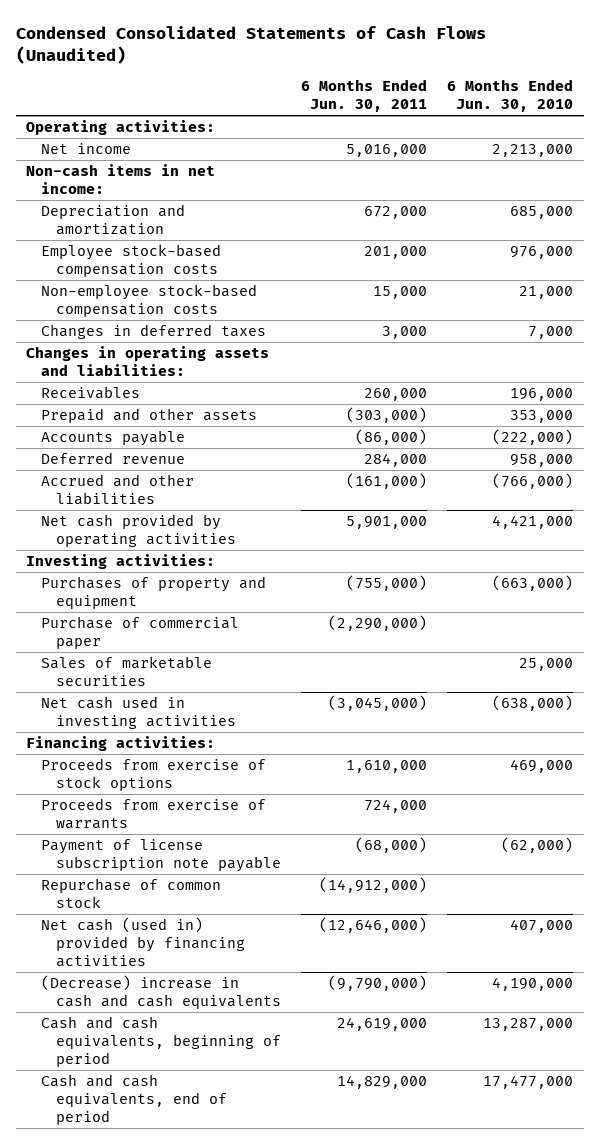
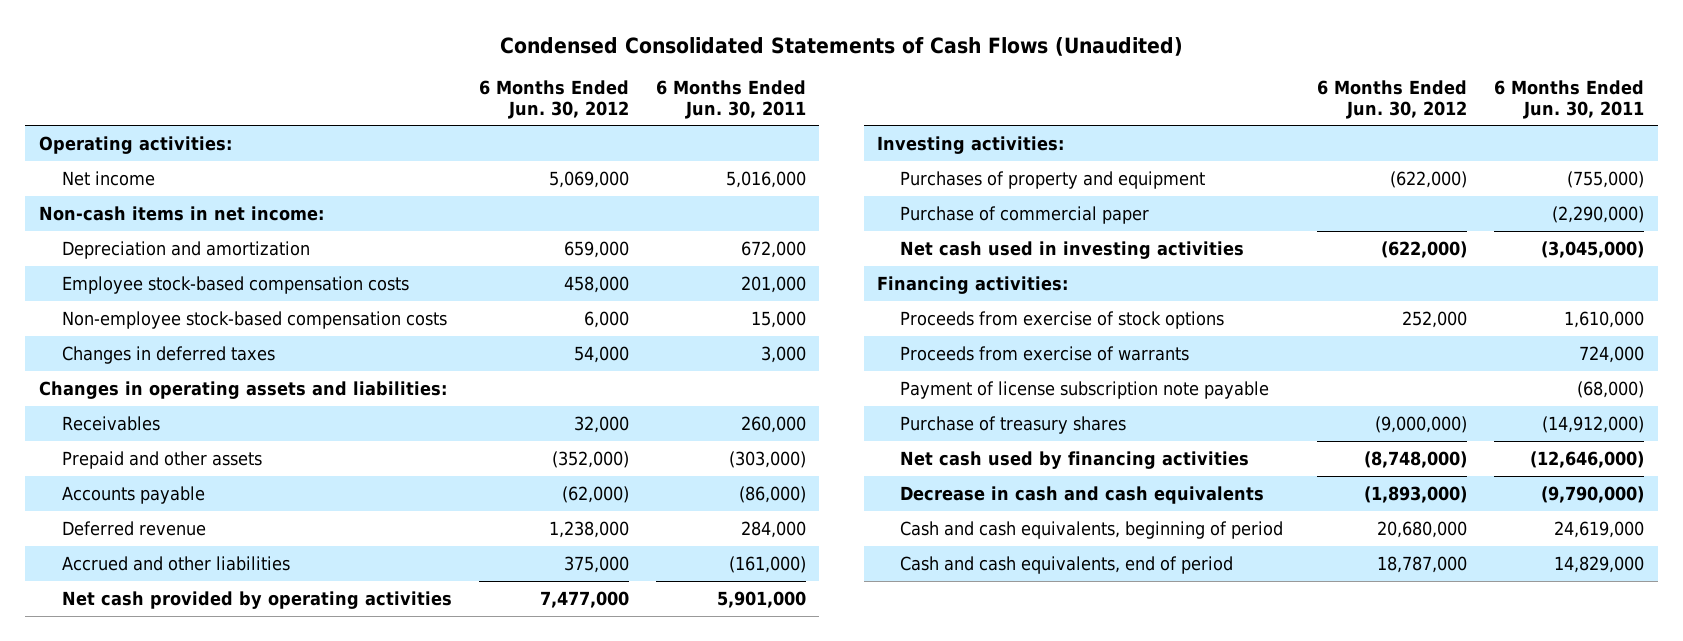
- | 6 Months Ended Jun. 30, 2011 | 6 Months Ended Jun. 30, 2010
+ | 6 Months Ended Jun. 30, 2012 | 6 Months Ended Jun. 30, 2011
- Sales of marketable securities | | 25,000
- Repurchase of common stock | (14,912,000) |
- Net cash (used in) provided by financing activities | (12,646,000) | 407,000
- (Decrease) increase in cash and cash equivalents | (9,790,000) | 4,190,000
+ Purchase of treasury shares | (9,000,000) | (14,912,000)
+ Net cash used by financing activities | (8,748,000) | (12,646,000)
+ Decrease in cash and cash equivalents | (1,893,000) | (9,790,000)

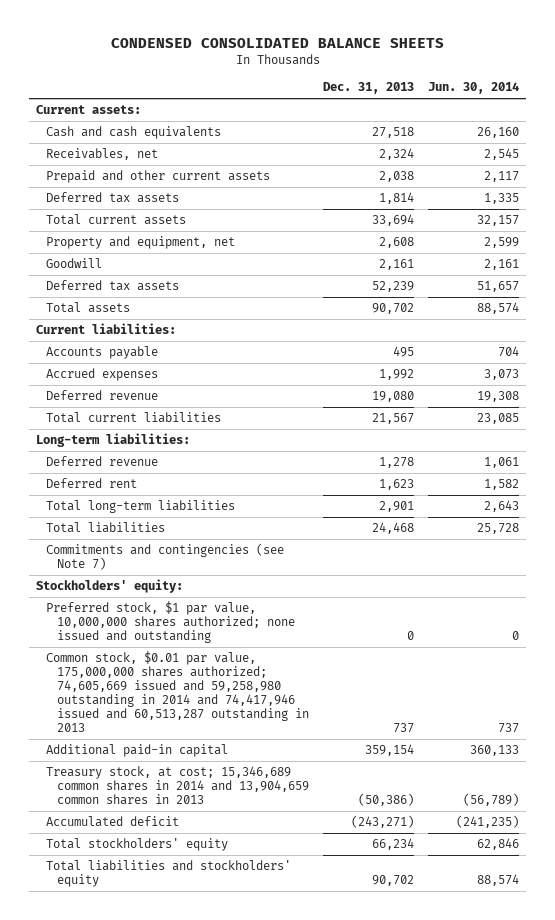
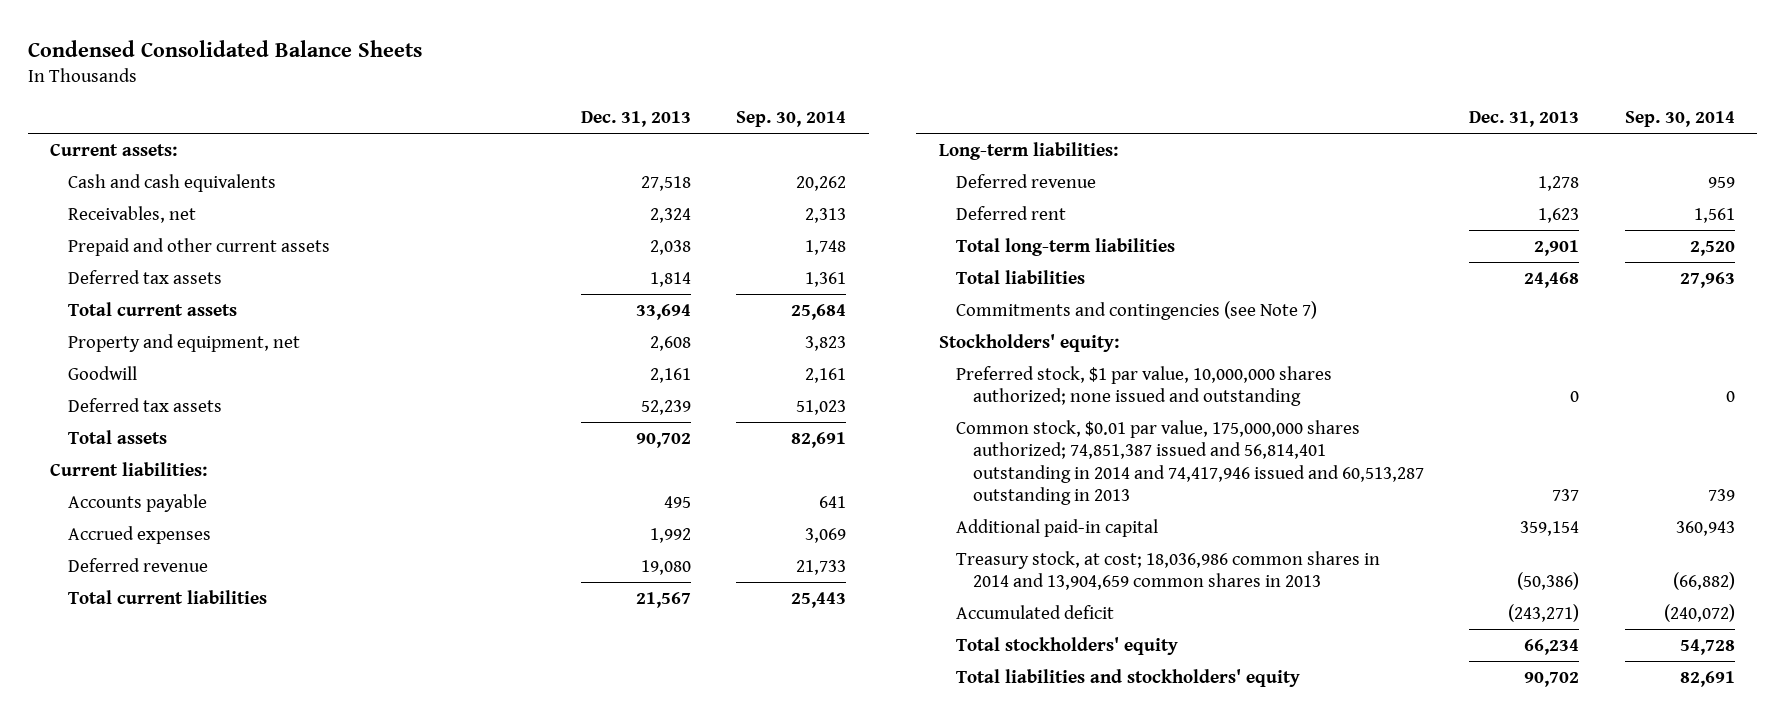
- CONDENSED CONSOLIDATED BALANCE SHEETS
+ Condensed Consolidated Balance Sheets
- | Dec. 31, 2013 | Jun. 30, 2014
+ | Dec. 31, 2013 | Sep. 30, 2014
- Common stock, $0.01 par value, 175,000,000 shares authorized; 74,605,669 issued and 59,258,980 outstanding in 2014 and 74,417,946 issued and 60,513,287 outstanding in 2013 | 737 | 737
+ Common stock, $0.01 par value, 175,000,000 shares authorized; 74,851,387 issued and 56,814,401 outstanding in 2014 and 74,417,946 issued and 60,513,287 outstanding in 2013 | 737 | 739
- Treasury stock, at cost; 15,346,689 common shares in 2014 and 13,904,659 common shares in 2013 | (50,386) | (56,789)
+ Treasury stock, at cost; 18,036,986 common shares in 2014 and 13,904,659 common shares in 2013 | (50,386) | (66,882)

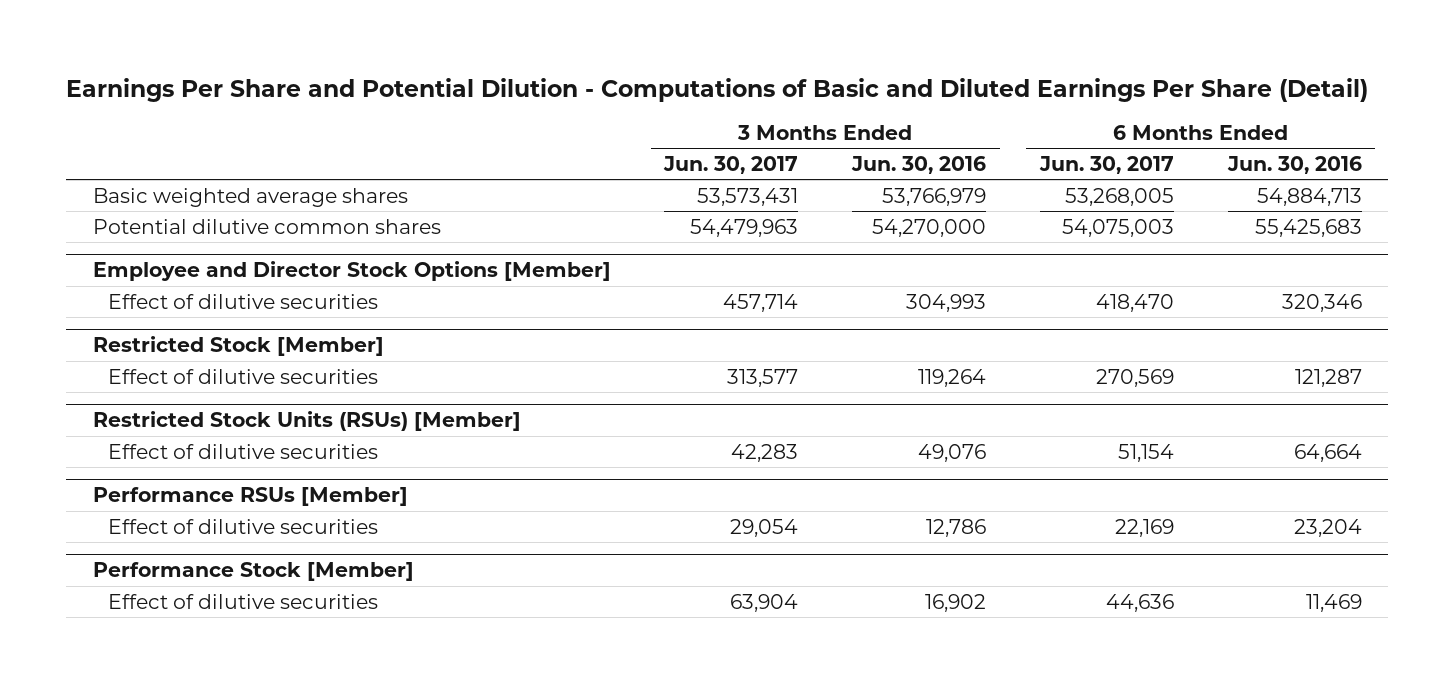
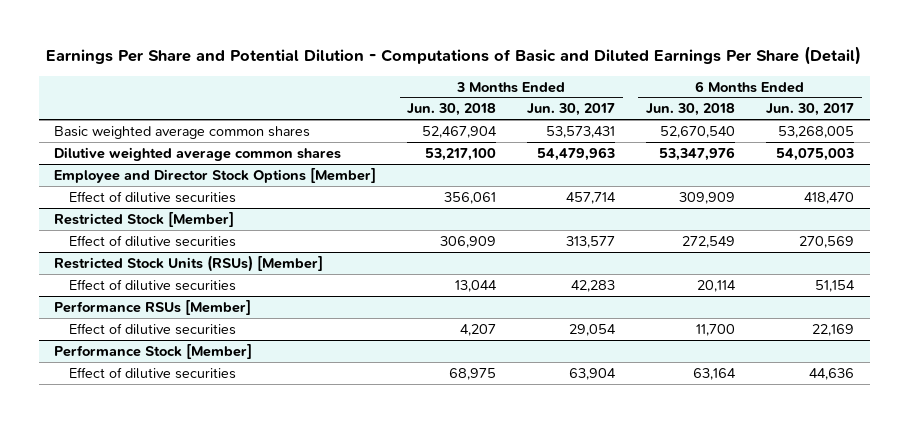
- | 3 Months Ended Jun. 30, 2017 | 3 Months Ended Jun. 30, 2016 | 6 Months Ended Jun. 30, 2017 | 6 Months Ended Jun. 30, 2016
+ | 3 Months Ended Jun. 30, 2018 | 3 Months Ended Jun. 30, 2017 | 6 Months Ended Jun. 30, 2018 | 6 Months Ended Jun. 30, 2017
- Basic weighted average shares | 53,573,431 | 53,766,979 | 53,268,005 | 54,884,713
- Potential dilutive common shares | 54,479,963 | 54,270,000 | 54,075,003 | 55,425,683
+ Basic weighted average common shares | 52,467,904 | 53,573,431 | 52,670,540 | 53,268,005
+ Dilutive weighted average common shares | 53,217,100 | 54,479,963 | 53,347,976 | 54,075,003

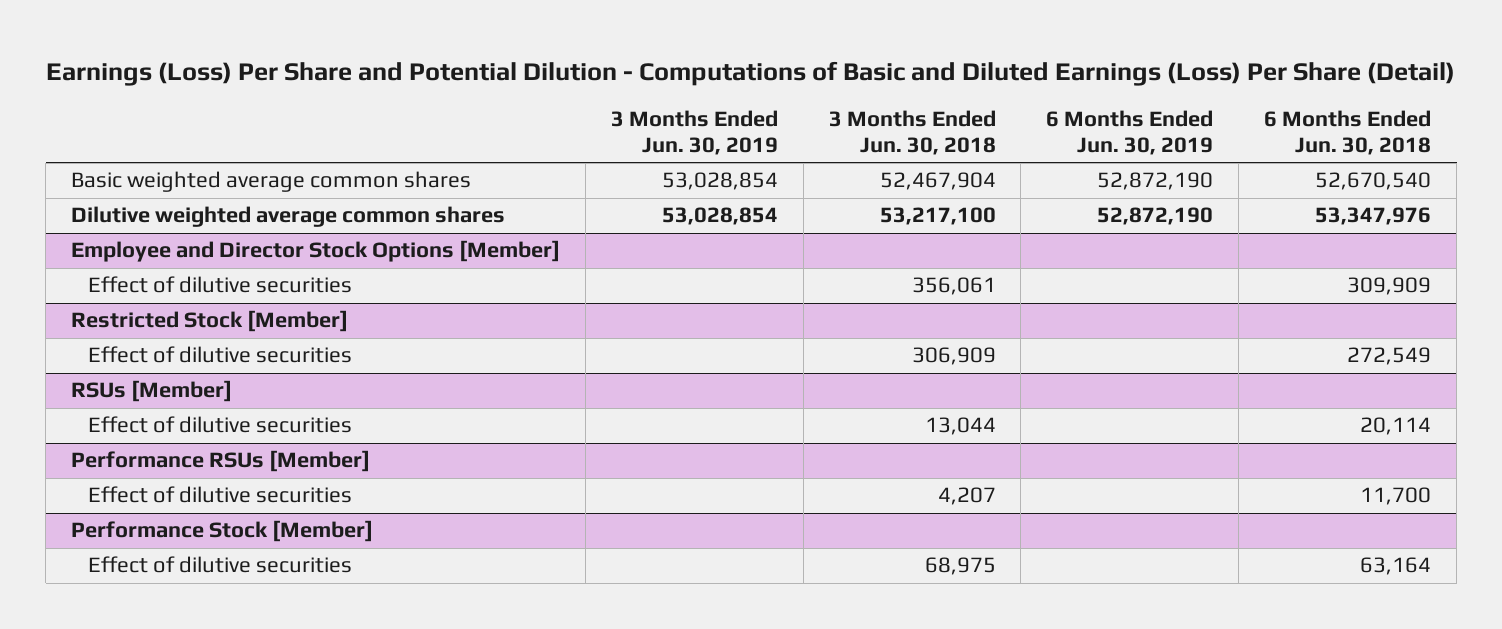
- Earnings Per Share and Potential Dilution - Computations of Basic and Diluted Earnings Per Share (Detail)
+ Earnings (Loss) Per Share and Potential Dilution - Computations of Basic and Diluted Earnings (Loss) Per Share (Detail)
- | 3 Months Ended Jun. 30, 2018 | 3 Months Ended Jun. 30, 2017 | 6 Months Ended Jun. 30, 2018 | 6 Months Ended Jun. 30, 2017
+ | 3 Months Ended Jun. 30, 2019 | 3 Months Ended Jun. 30, 2018 | 6 Months Ended Jun. 30, 2019 | 6 Months Ended Jun. 30, 2018
- Restricted Stock Units (RSUs) [Member]
+ RSUs [Member]

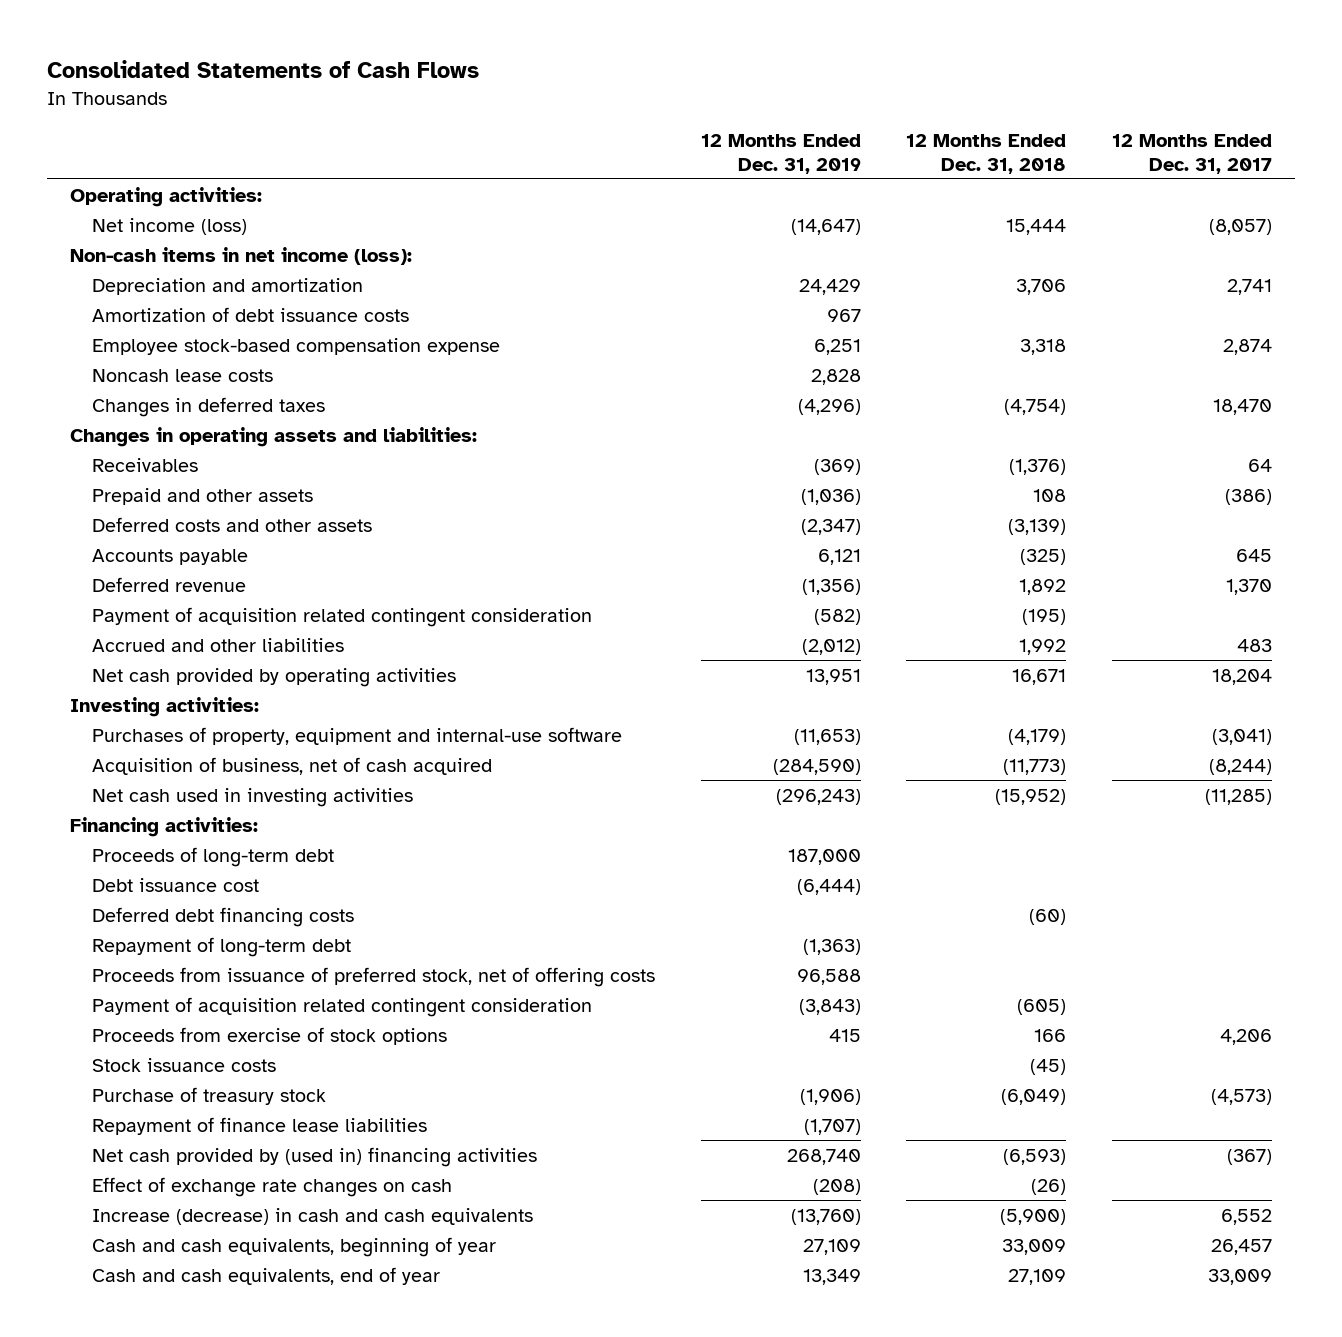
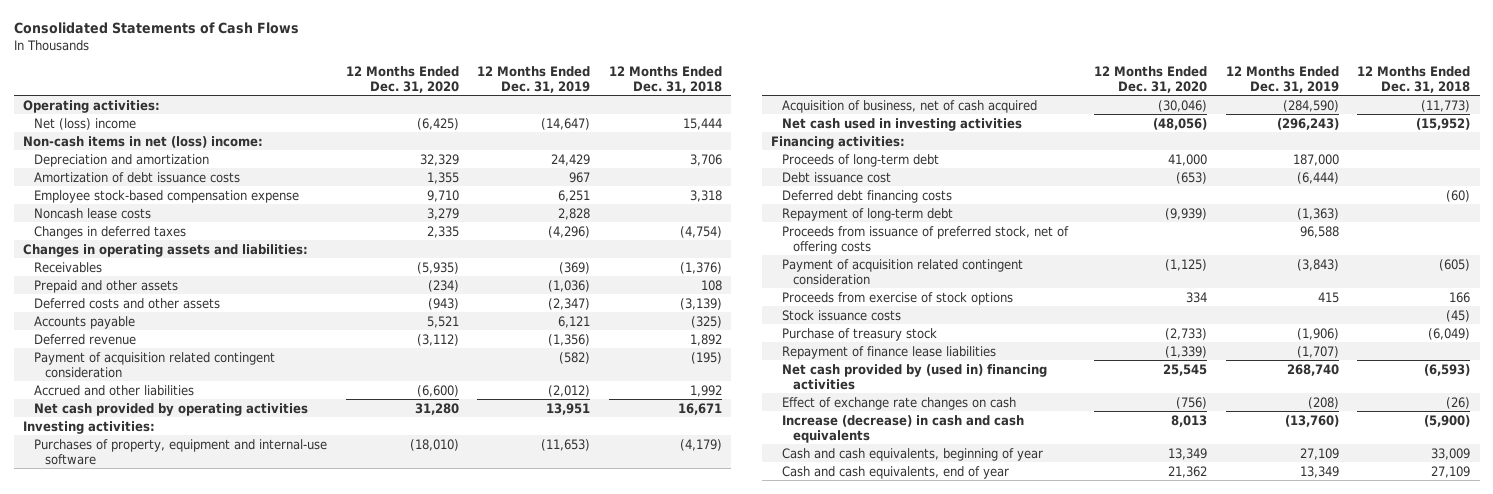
- | 12 Months Ended Dec. 31, 2019 | 12 Months Ended Dec. 31, 2018 | 12 Months Ended Dec. 31, 2017
+ | 12 Months Ended Dec. 31, 2020 | 12 Months Ended Dec. 31, 2019 | 12 Months Ended Dec. 31, 2018
- Net income (loss) | (14,647) | 15,444 | (8,057)
- Non-cash items in net income (loss):
+ Net (loss) income | (6,425) | (14,647) | 15,444
+ Non-cash items in net (loss) income:

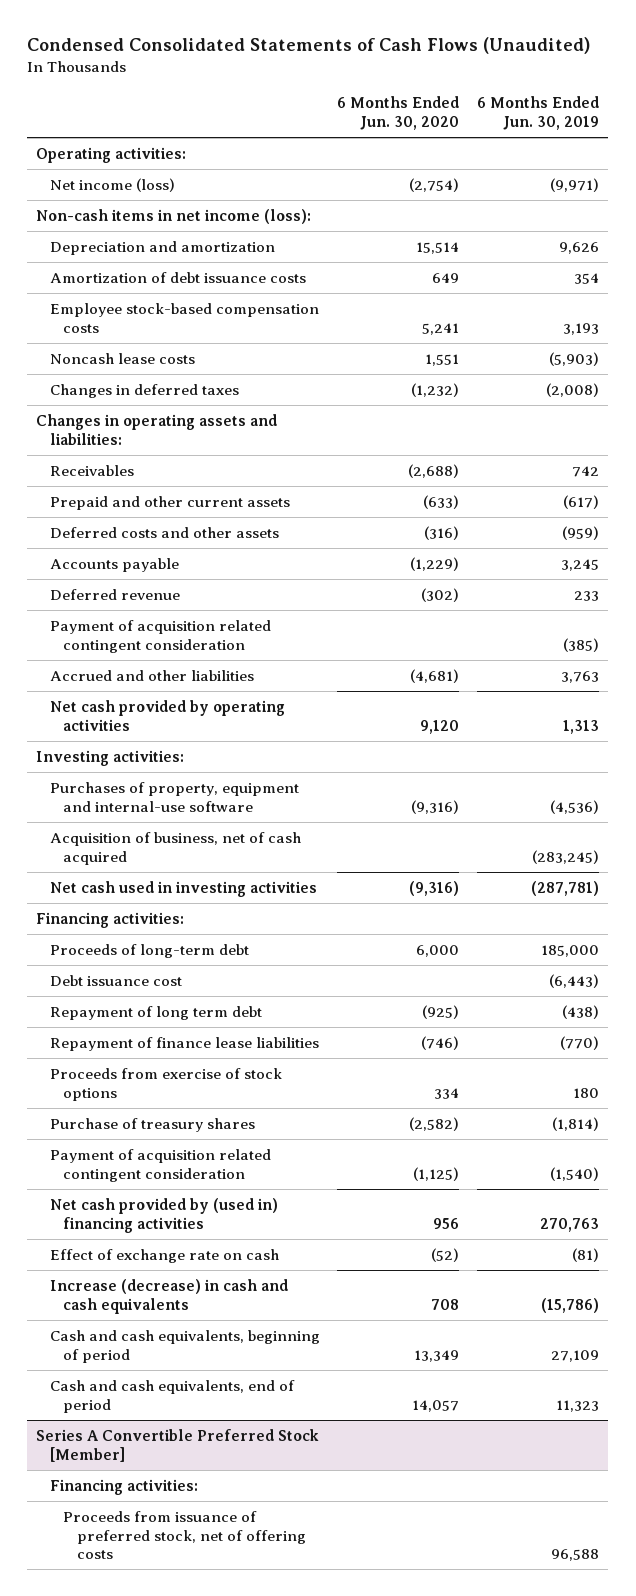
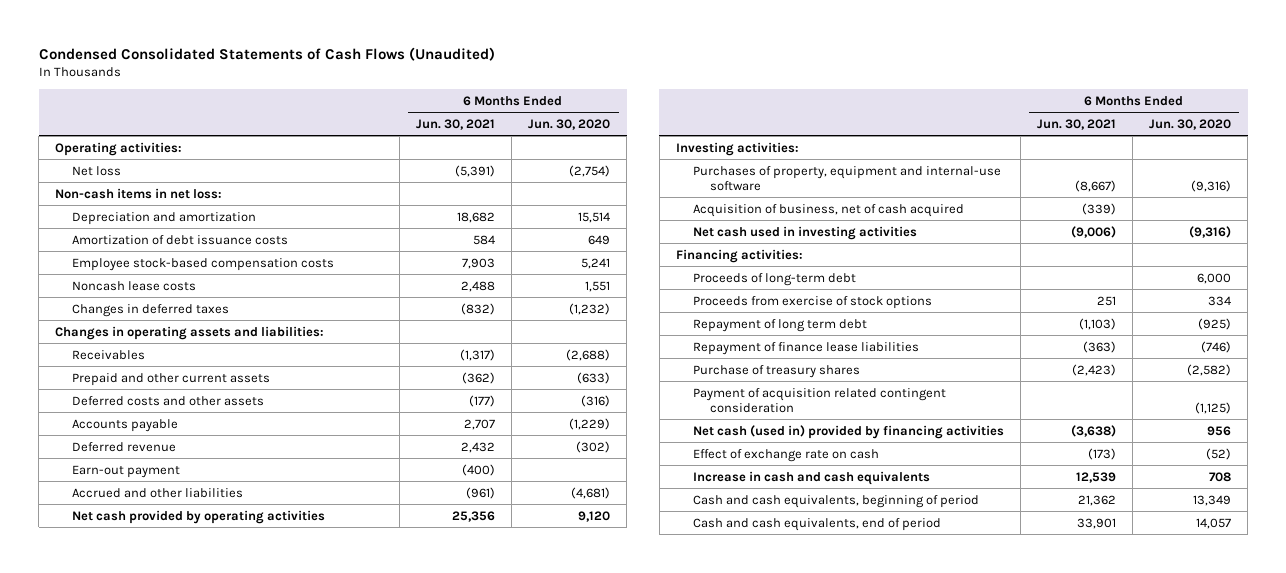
- | 6 Months Ended Jun. 30, 2020 | 6 Months Ended Jun. 30, 2019
+ | 6 Months Ended Jun. 30, 2021 | 6 Months Ended Jun. 30, 2020
- Net income (loss) | (2,754) | (9,971)
- Non-cash items in net income (loss):
+ Net loss | (5,391) | (2,754)
+ Non-cash items in net loss:
- Payment of acquisition related contingent consideration | | (385)
+ Earn-out payment | (400) |
- Debt issuance cost | | (6,443)
moved up: Proceeds from exercise of stock options | 251 | 334
- Net cash provided by (used in) financing activities | 956 | 270,763
+ Net cash (used in) provided by financing activities | (3,638) | 956
- Increase (decrease) in cash and cash equivalents | 708 | (15,786)
+ Increase in cash and cash equivalents | 12,539 | 708
- Series A Convertible Preferred Stock [Member]
- Financing activities:
- Proceeds from issuance of preferred stock, net of offering costs | | 96,588

